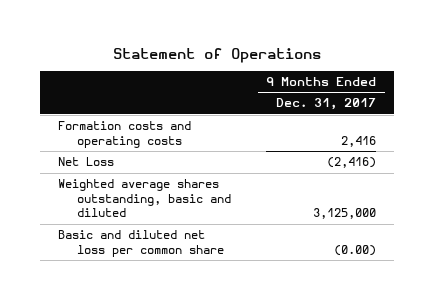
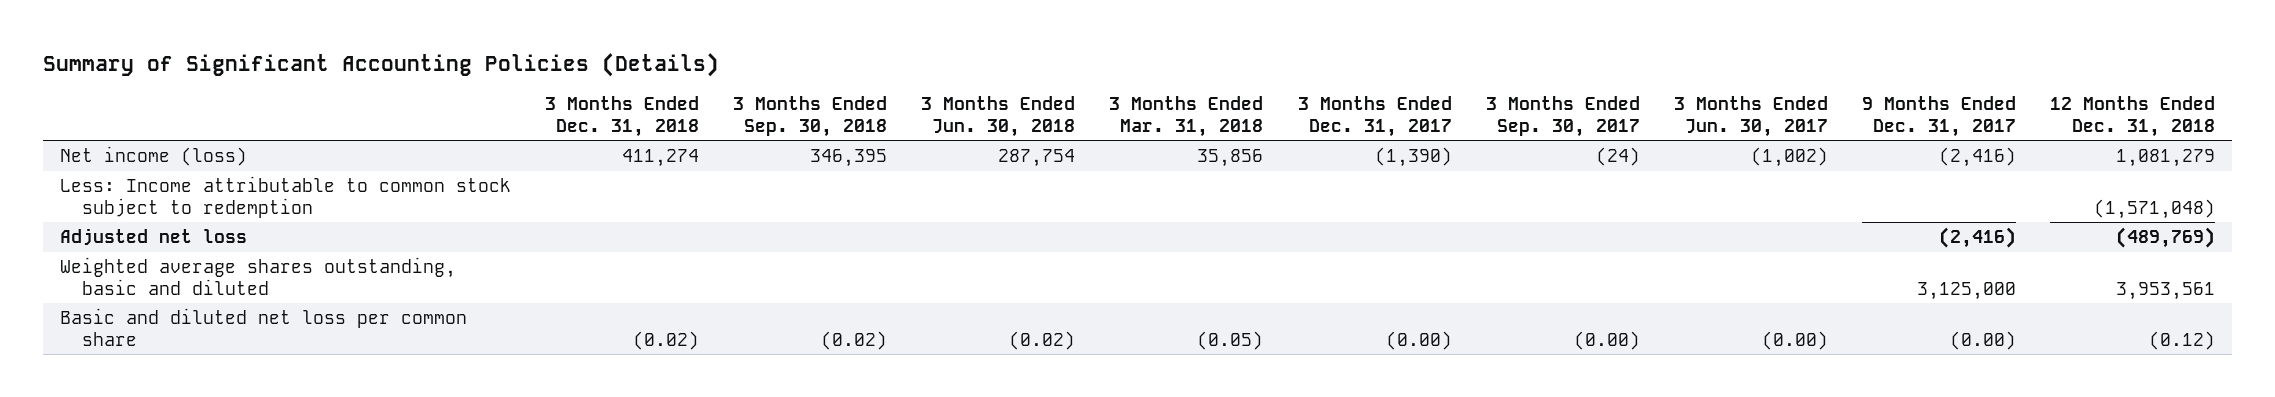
- Statement of Operations
+ Summary of Significant Accounting Policies (Details)
- | 9 Months Ended Dec. 31, 2017
+ | 3 Months Ended Dec. 31, 2018 | 3 Months Ended Sep. 30, 2018 | 3 Months Ended Jun. 30, 2018 | 3 Months Ended Mar. 31, 2018 | 3 Months Ended Dec. 31, 2017 | 3 Months Ended Sep. 30, 2017 | 3 Months Ended Jun. 30, 2017 | 9 Months Ended Dec. 31, 2017 | 12 Months Ended Dec. 31, 2018
- Formation costs and operating costs | 2,416
- Net Loss | (2,416)
+ Net income (loss) | 411,274 | 346,395 | 287,754 | 35,856 | (1,390) | (24) | (1,002) | (2,416) | 1,081,279
+ Less: Income attributable to common stock subject to redemption | | | | | | | | | (1,571,048)
+ Adjusted net loss | | | | | | | | (2,416) | (489,769)

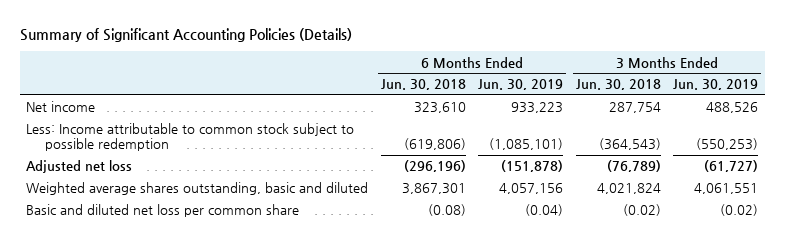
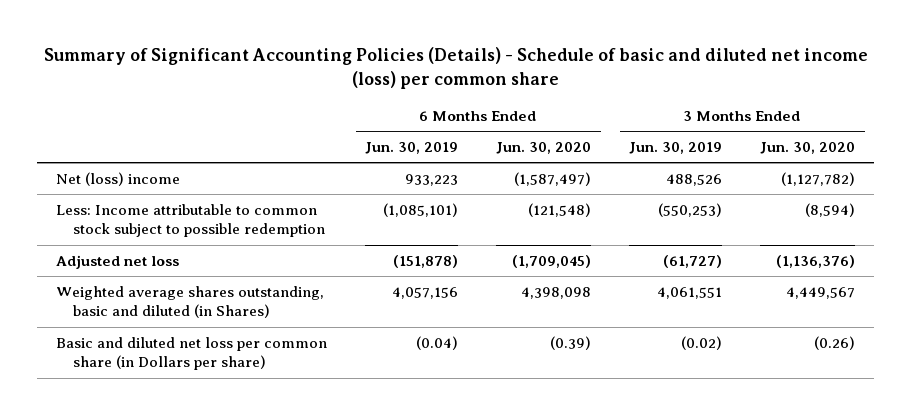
- Summary of Significant Accounting Policies (Details)
+ Summary of Significant Accounting Policies (Details) - Schedule of basic and diluted net income (loss) per common share
- | 6 Months Ended Jun. 30, 2018 | 6 Months Ended Jun. 30, 2019 | 3 Months Ended Jun. 30, 2018 | 3 Months Ended Jun. 30, 2019
+ | 6 Months Ended Jun. 30, 2019 | 6 Months Ended Jun. 30, 2020 | 3 Months Ended Jun. 30, 2019 | 3 Months Ended Jun. 30, 2020
- Net income | 323,610 | 933,223 | 287,754 | 488,526
+ Net (loss) income | 933,223 | (1,587,497) | 488,526 | (1,127,782)
- Weighted average shares outstanding, basic and diluted | 3,867,301 | 4,057,156 | 4,021,824 | 4,061,551
- Basic and diluted net loss per common share | (0.08) | (0.04) | (0.02) | (0.02)
+ Weighted average shares outstanding, basic and diluted (in Shares) | 4,057,156 | 4,398,098 | 4,061,551 | 4,449,567
+ Basic and diluted net loss per common share (in Dollars per share) | (0.04) | (0.39) | (0.02) | (0.26)

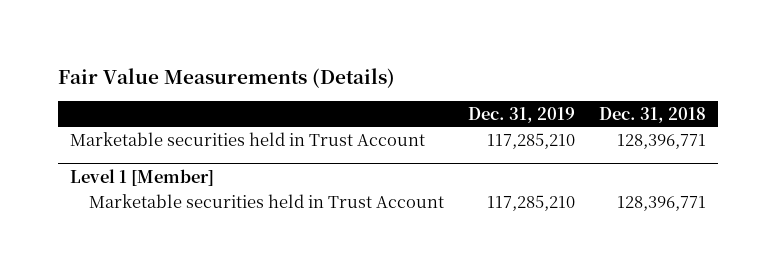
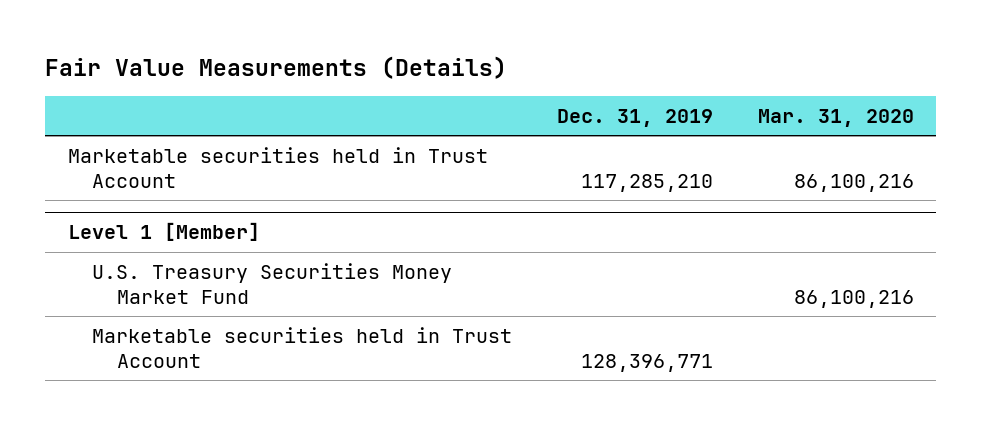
- | Dec. 31, 2019 | Dec. 31, 2018
+ | Dec. 31, 2019 | Mar. 31, 2020
@ Level 1 [Member]
- Marketable securities held in Trust Account | 117,285,210 | 128,396,771
+ U.S. Treasury Securities Money Market Fund | | 86,100,216
+ Marketable securities held in Trust Account | 128,396,771 |

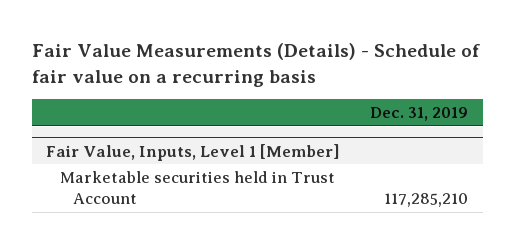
- Fair Value Measurements (Details)
+ Fair Value Measurements (Details) - Schedule of fair value on a recurring basis
- | Dec. 31, 2019 | Mar. 31, 2020
+ | Dec. 31, 2019
+ Fair Value, Inputs, Level 1 [Member]
- Level 1 [Member]
- U.S. Treasury Securities Money Market Fund | | 86,100,216
- Marketable securities held in Trust Account | 128,396,771 |

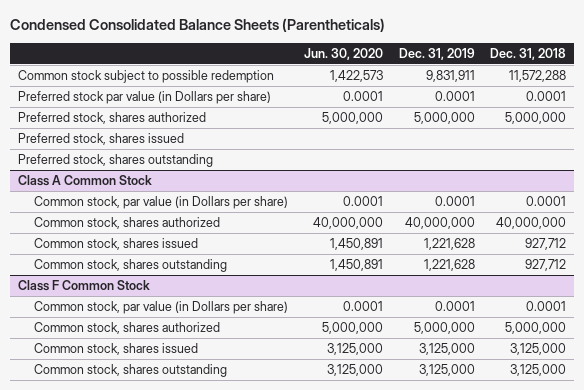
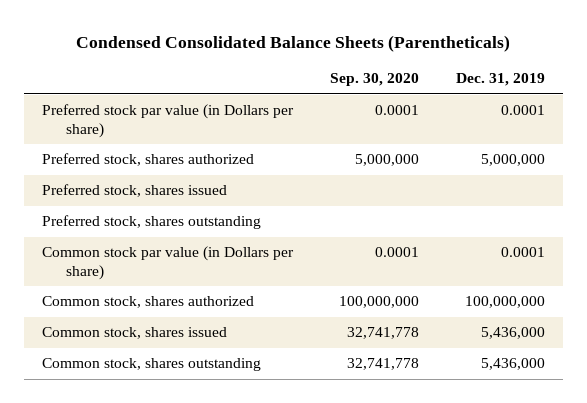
- | Jun. 30, 2020 | Dec. 31, 2019 | Dec. 31, 2018
+ | Sep. 30, 2020 | Dec. 31, 2019
- Common stock subject to possible redemption | 1,422,573 | 9,831,911 | 11,572,288
- Class A Common Stock
- Common stock, par value (in Dollars per share) | 0.0001 | 0.0001 | 0.0001
- Common stock, shares authorized | 40,000,000 | 40,000,000 | 40,000,000
- Common stock, shares issued | 1,450,891 | 1,221,628 | 927,712
- Common stock, shares outstanding | 1,450,891 | 1,221,628 | 927,712
- Class F Common Stock
- Common stock, par value (in Dollars per share) | 0.0001 | 0.0001 | 0.0001
- Common stock, shares authorized | 5,000,000 | 5,000,000 | 5,000,000
- Common stock, shares issued | 3,125,000 | 3,125,000 | 3,125,000
- Common stock, shares outstanding | 3,125,000 | 3,125,000 | 3,125,000
+ Common stock par value (in Dollars per share) | 0.0001 | 0.0001
+ Common stock, shares authorized | 100,000,000 | 100,000,000
+ Common stock, shares issued | 32,741,778 | 5,436,000
+ Common stock, shares outstanding | 32,741,778 | 5,436,000

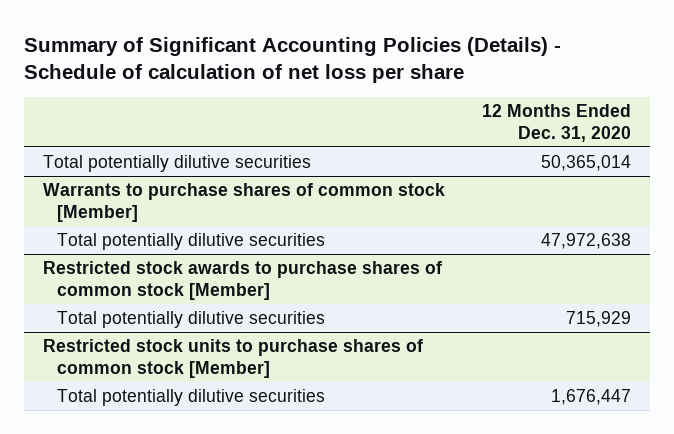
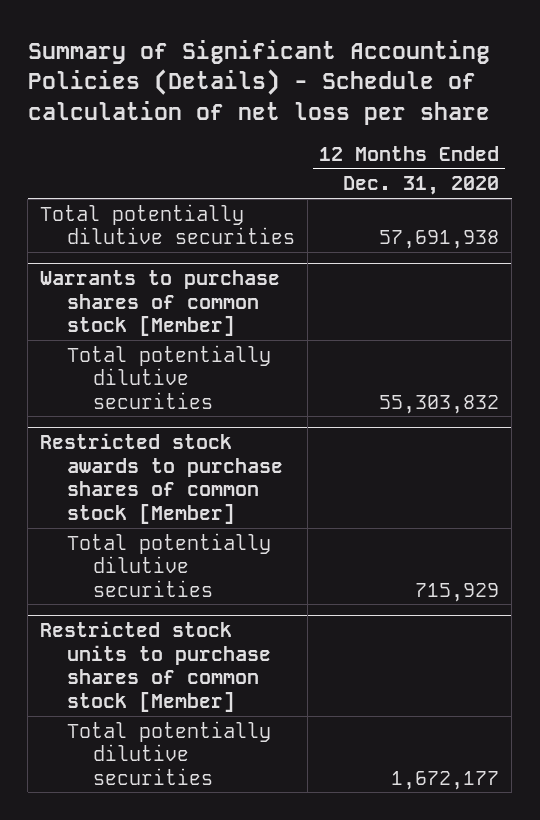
- Total potentially dilutive securities | 50,365,014
+ Total potentially dilutive securities | 57,691,938
@ Warrants to purchase shares of common stock [Member]
- Total potentially dilutive securities | 47,972,638
+ Total potentially dilutive securities | 55,303,832
@ Restricted stock units to purchase shares of common stock [Member]
- Total potentially dilutive securities | 1,676,447
+ Total potentially dilutive securities | 1,672,177

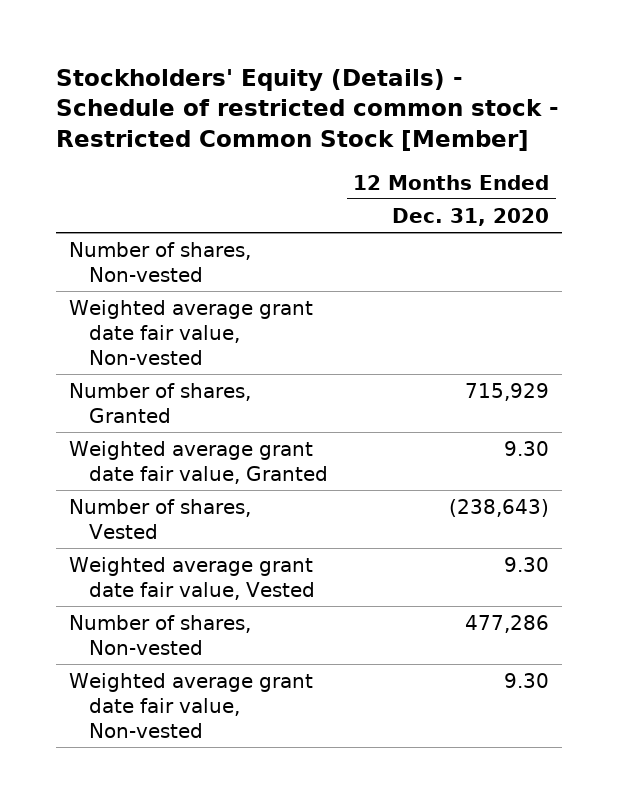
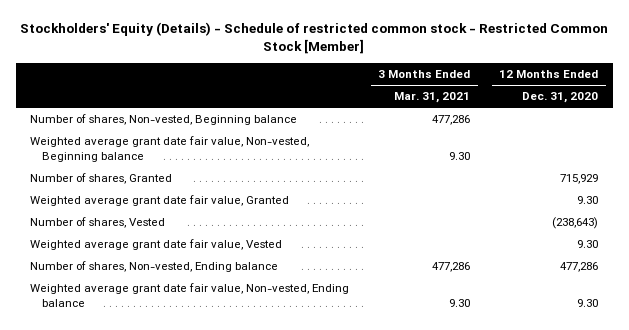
- | 12 Months Ended Dec. 31, 2020
+ | 3 Months Ended Mar. 31, 2021 | 12 Months Ended Dec. 31, 2020
- Number of shares, Non-vested
- Weighted average grant date fair value, Non-vested
+ Number of shares, Non-vested, Beginning balance | 477,286 |
+ Weighted average grant date fair value, Non-vested, Beginning balance | 9.30 |
- Number of shares, Non-vested | 477,286
- Weighted average grant date fair value, Non-vested | 9.30
+ Number of shares, Non-vested, Ending balance | 477,286 | 477,286
+ Weighted average grant date fair value, Non-vested, Ending balance | 9.30 | 9.30

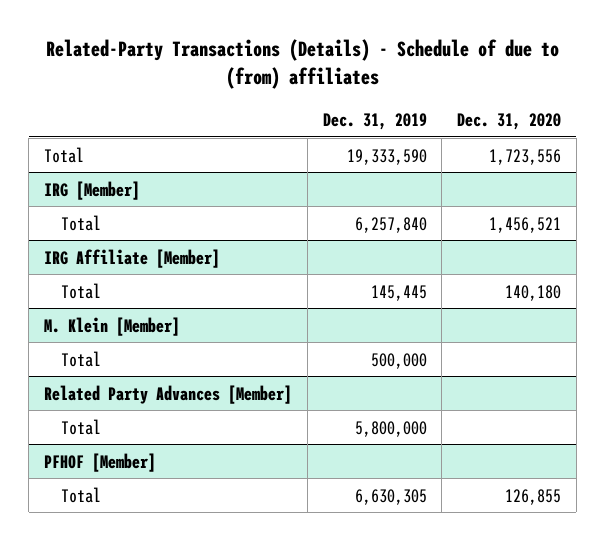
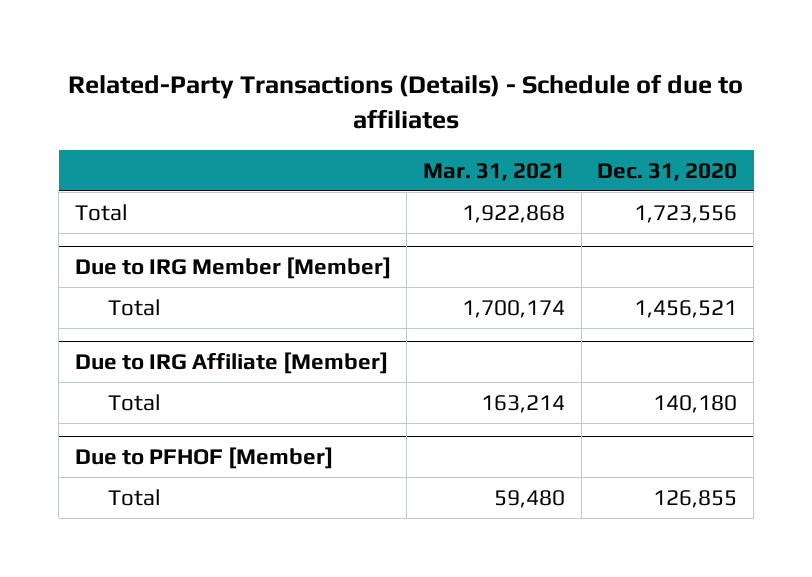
- Related-Party Transactions (Details) - Schedule of due to (from) affiliates
+ Related-Party Transactions (Details) - Schedule of due to affiliates
- | Dec. 31, 2019 | Dec. 31, 2020
+ | Mar. 31, 2021 | Dec. 31, 2020
- IRG [Member]
+ Due to IRG Member [Member]
- IRG Affiliate [Member]
+ Due to IRG Affiliate [Member]
- M. Klein [Member]
- Total | 500,000 |
- Related Party Advances [Member]
- Total | 5,800,000 |
- PFHOF [Member]
+ Due to PFHOF [Member]

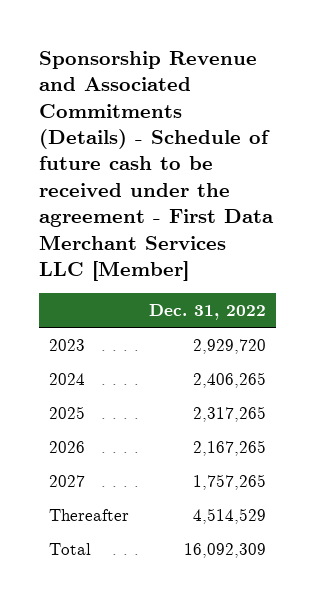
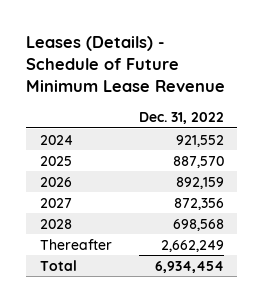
- Sponsorship Revenue and Associated Commitments (Details) - Schedule of future cash to be received under the agreement - First Data Merchant Services LLC [Member]
+ Leases (Details) - Schedule of Future Minimum Lease Revenue
- 2023 | 2,929,720
- 2024 | 2,406,265
- 2025 | 2,317,265
- 2026 | 2,167,265
- 2027 | 1,757,265
- Thereafter | 4,514,529
- Total | 16,092,309
+ 2024 | 921,552
+ 2025 | 887,570
+ 2026 | 892,159
+ 2027 | 872,356
+ 2028 | 698,568
+ Thereafter | 2,662,249
+ Total | 6,934,454

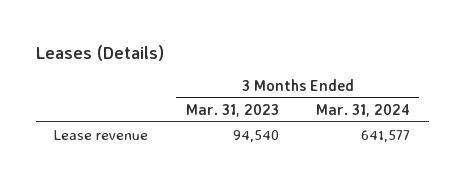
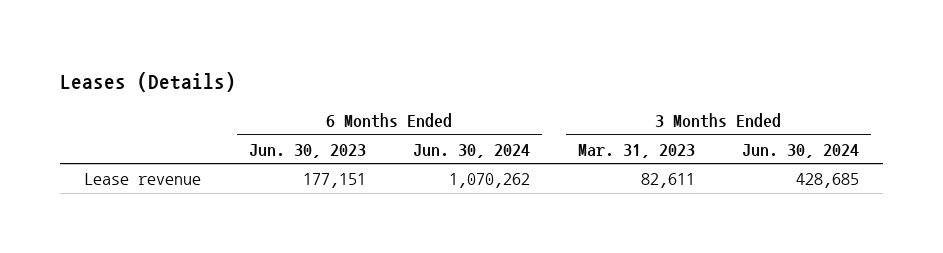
- | 3 Months Ended Mar. 31, 2023 | 3 Months Ended Mar. 31, 2024
+ | 6 Months Ended Jun. 30, 2023 | 6 Months Ended Jun. 30, 2024 | 3 Months Ended Mar. 31, 2023 | 3 Months Ended Jun. 30, 2024
- Lease revenue | 94,540 | 641,577
+ Lease revenue | 177,151 | 1,070,262 | 82,611 | 428,685

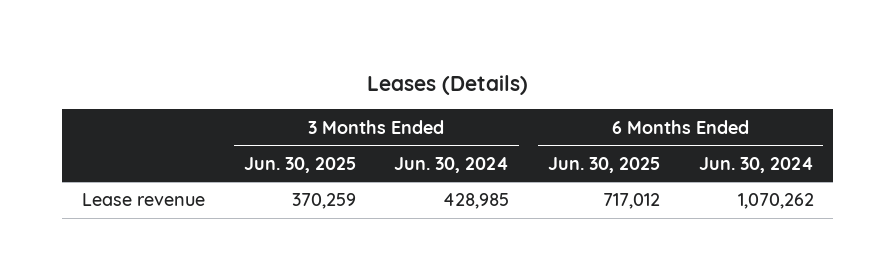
- | 6 Months Ended Jun. 30, 2023 | 6 Months Ended Jun. 30, 2024 | 3 Months Ended Mar. 31, 2023 | 3 Months Ended Jun. 30, 2024
+ | 3 Months Ended Jun. 30, 2025 | 3 Months Ended Jun. 30, 2024 | 6 Months Ended Jun. 30, 2025 | 6 Months Ended Jun. 30, 2024
- Lease revenue | 177,151 | 1,070,262 | 82,611 | 428,685
+ Lease revenue | 370,259 | 428,985 | 717,012 | 1,070,262

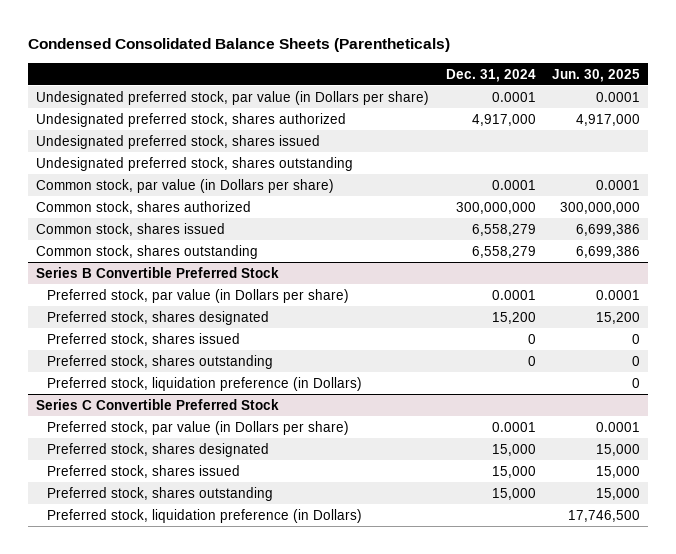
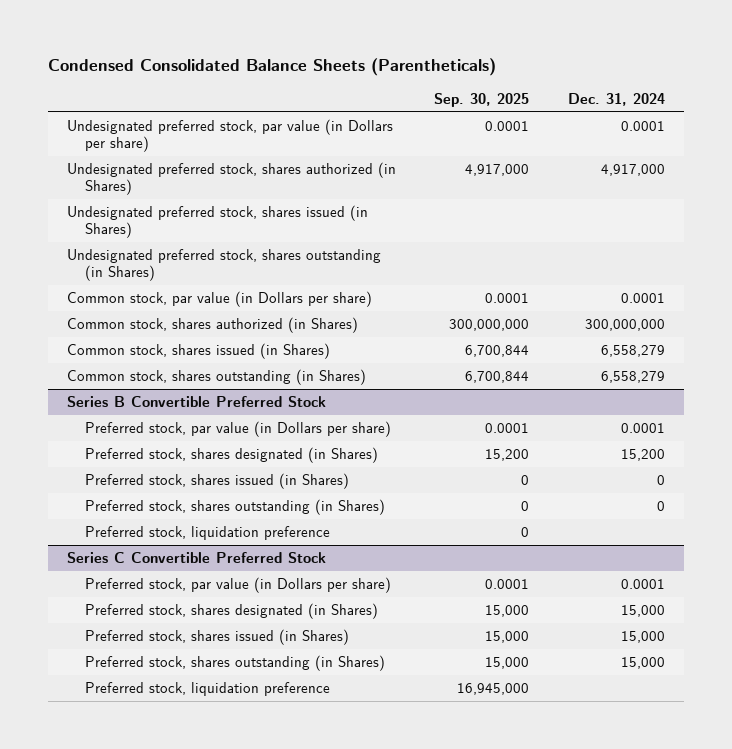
- | Dec. 31, 2024 | Jun. 30, 2025
+ | Sep. 30, 2025 | Dec. 31, 2024
- Undesignated preferred stock, shares authorized | 4,917,000 | 4,917,000
- Undesignated preferred stock, shares issued
- Undesignated preferred stock, shares outstanding
+ Undesignated preferred stock, shares authorized (in Shares) | 4,917,000 | 4,917,000
+ Undesignated preferred stock, shares issued (in Shares)
+ Undesignated preferred stock, shares outstanding (in Shares)
- Common stock, shares authorized | 300,000,000 | 300,000,000
- Common stock, shares issued | 6,558,279 | 6,699,386
- Common stock, shares outstanding | 6,558,279 | 6,699,386
+ Common stock, shares authorized (in Shares) | 300,000,000 | 300,000,000
+ Common stock, shares issued (in Shares) | 6,700,844 | 6,558,279
+ Common stock, shares outstanding (in Shares) | 6,700,844 | 6,558,279
@ Series B Convertible Preferred Stock
- Preferred stock, shares designated | 15,200 | 15,200
- Preferred stock, shares issued | 0 | 0
- Preferred stock, shares outstanding | 0 | 0
- Preferred stock, liquidation preference (in Dollars) | | 0
+ Preferred stock, shares designated (in Shares) | 15,200 | 15,200
+ Preferred stock, shares issued (in Shares) | 0 | 0
+ Preferred stock, shares outstanding (in Shares) | 0 | 0
+ Preferred stock, liquidation preference | 0 |
@ Series C Convertible Preferred Stock
- Preferred stock, shares designated | 15,000 | 15,000
- Preferred stock, shares issued | 15,000 | 15,000
- Preferred stock, shares outstanding | 15,000 | 15,000
- Preferred stock, liquidation preference (in Dollars) | | 17,746,500
+ Preferred stock, shares designated (in Shares) | 15,000 | 15,000
+ Preferred stock, shares issued (in Shares) | 15,000 | 15,000
+ Preferred stock, shares outstanding (in Shares) | 15,000 | 15,000
+ Preferred stock, liquidation preference | 16,945,000 |

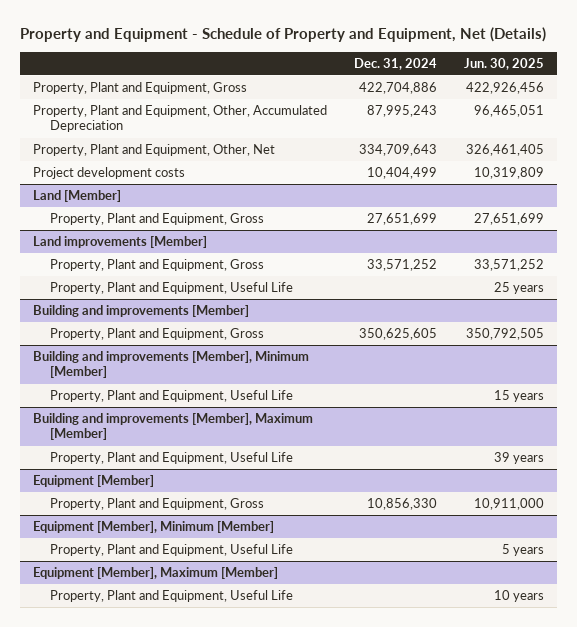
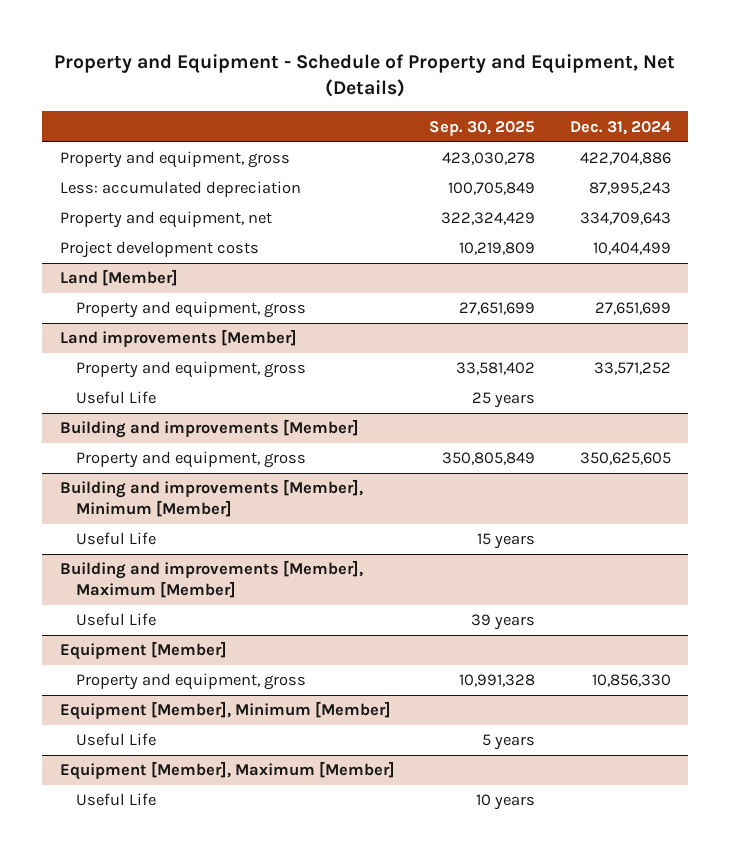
- | Dec. 31, 2024 | Jun. 30, 2025
+ | Sep. 30, 2025 | Dec. 31, 2024
- Property, Plant and Equipment, Gross | 422,704,886 | 422,926,456
- Property, Plant and Equipment, Other, Accumulated Depreciation | 87,995,243 | 96,465,051
- Property, Plant and Equipment, Other, Net | 334,709,643 | 326,461,405
+ Property and equipment, gross | 423,030,278 | 422,704,886
+ Less: accumulated depreciation | 100,705,849 | 87,995,243
+ Property and equipment, net | 322,324,429 | 334,709,643
@ Land [Member]
- Property, Plant and Equipment, Gross | 27,651,699 | 27,651,699
+ Property and equipment, gross | 27,651,699 | 27,651,699
@ Land improvements [Member]
- Property, Plant and Equipment, Gross | 33,571,252 | 33,571,252
- Property, Plant and Equipment, Useful Life | | 25 years
+ Property and equipment, gross | 33,581,402 | 33,571,252
+ Useful Life | 25 years |
@ Building and improvements [Member]
- Property, Plant and Equipment, Gross | 350,625,605 | 350,792,505
+ Property and equipment, gross | 350,805,849 | 350,625,605
@ Building and improvements [Member], Minimum [Member]
- Property, Plant and Equipment, Useful Life | | 15 years
+ Useful Life | 15 years |
@ Building and improvements [Member], Maximum [Member]
- Property, Plant and Equipment, Useful Life | | 39 years
+ Useful Life | 39 years |
@ Equipment [Member]
- Property, Plant and Equipment, Gross | 10,856,330 | 10,911,000
+ Property and equipment, gross | 10,991,328 | 10,856,330
@ Equipment [Member], Minimum [Member]
- Property, Plant and Equipment, Useful Life | | 5 years
+ Useful Life | 5 years |
@ Equipment [Member], Maximum [Member]
- Property, Plant and Equipment, Useful Life | | 10 years
+ Useful Life | 10 years |

